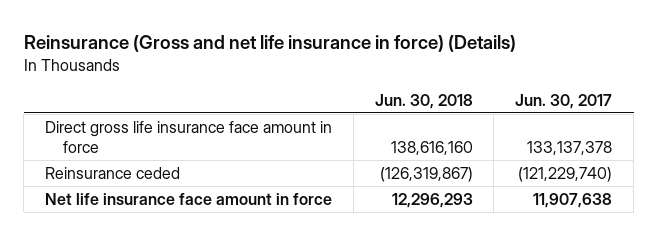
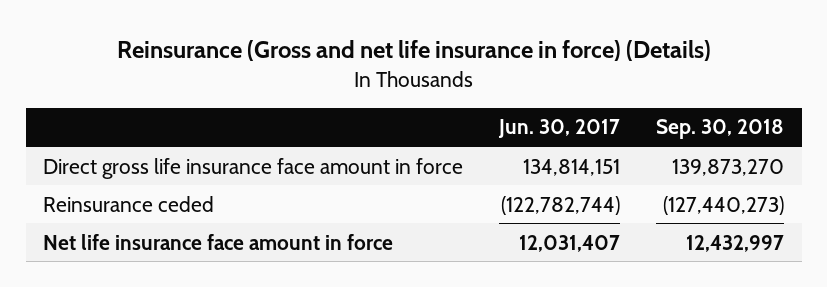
- | Jun. 30, 2018 | Jun. 30, 2017
+ | Jun. 30, 2017 | Sep. 30, 2018
- Direct gross life insurance face amount in force | 138,616,160 | 133,137,378
- Reinsurance ceded | (126,319,867) | (121,229,740)
- Net life insurance face amount in force | 12,296,293 | 11,907,638
+ Direct gross life insurance face amount in force | 134,814,151 | 139,873,270
+ Reinsurance ceded | (122,782,744) | (127,440,273)
+ Net life insurance face amount in force | 12,031,407 | 12,432,997

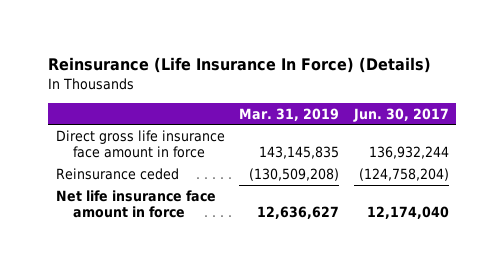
- Reinsurance (Gross and net life insurance in force) (Details)
+ Reinsurance (Life Insurance In Force) (Details)
- | Jun. 30, 2017 | Sep. 30, 2018
+ | Mar. 31, 2019 | Jun. 30, 2017
- Direct gross life insurance face amount in force | 134,814,151 | 139,873,270
- Reinsurance ceded | (122,782,744) | (127,440,273)
- Net life insurance face amount in force | 12,031,407 | 12,432,997
+ Direct gross life insurance face amount in force | 143,145,835 | 136,932,244
+ Reinsurance ceded | (130,509,208) | (124,758,204)
+ Net life insurance face amount in force | 12,636,627 | 12,174,040

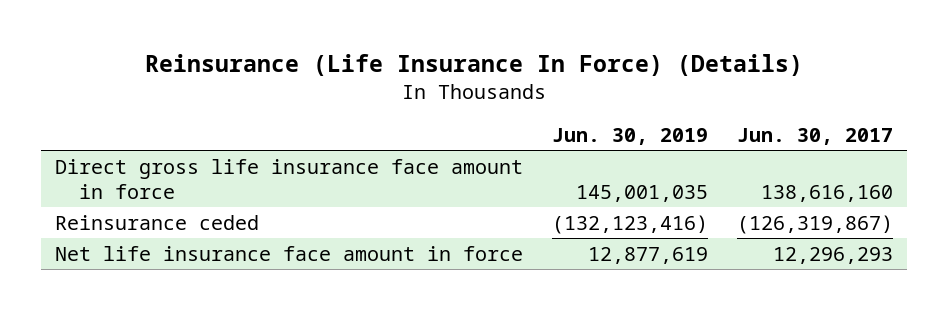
- | Mar. 31, 2019 | Jun. 30, 2017
+ | Jun. 30, 2019 | Jun. 30, 2017
- Direct gross life insurance face amount in force | 143,145,835 | 136,932,244
- Reinsurance ceded | (130,509,208) | (124,758,204)
- Net life insurance face amount in force | 12,636,627 | 12,174,040
+ Direct gross life insurance face amount in force | 145,001,035 | 138,616,160
+ Reinsurance ceded | (132,123,416) | (126,319,867)
+ Net life insurance face amount in force | 12,877,619 | 12,296,293

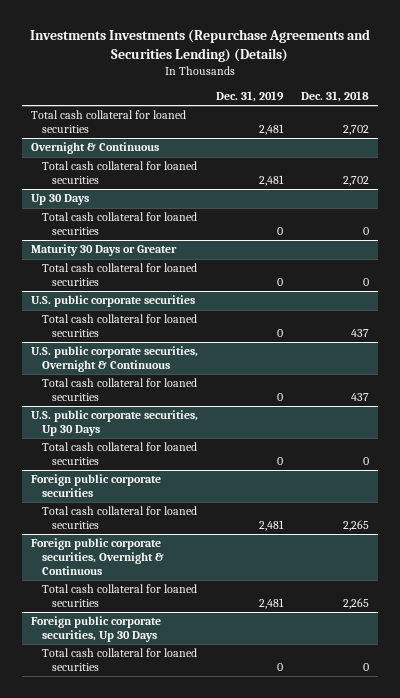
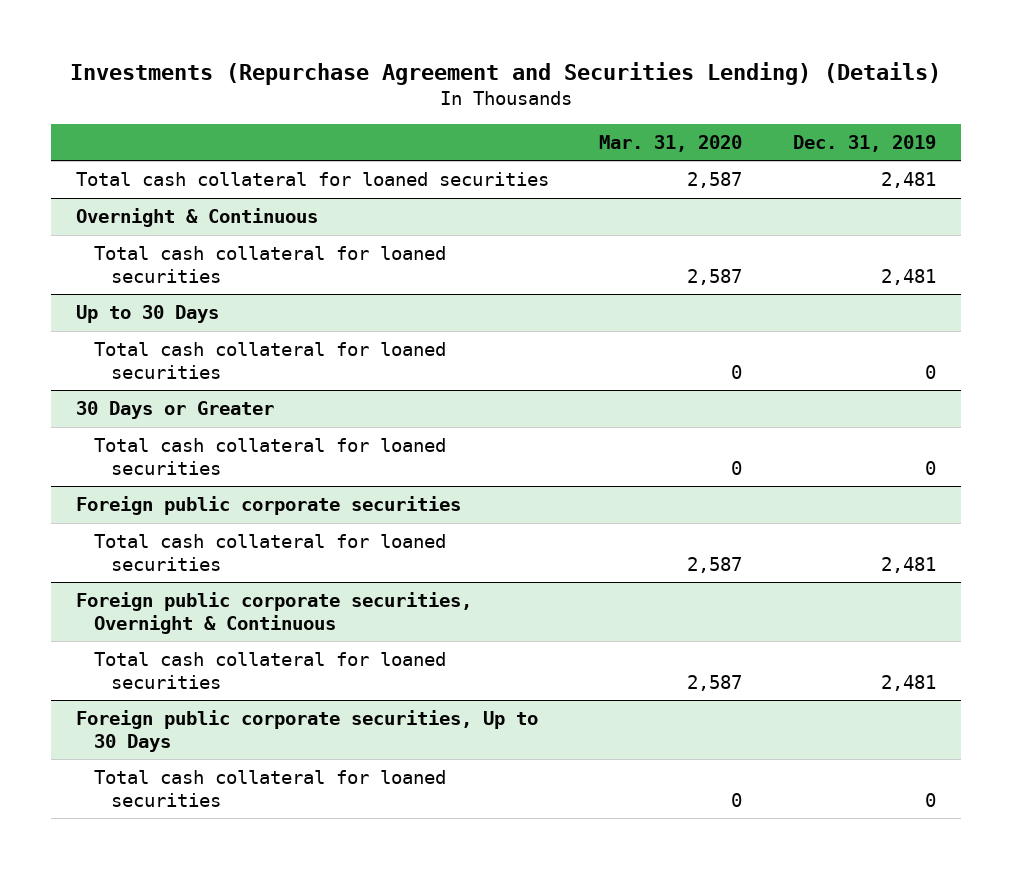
- Investments Investments (Repurchase Agreements and Securities Lending) (Details)
+ Investments (Repurchase Agreement and Securities Lending) (Details)
- | Dec. 31, 2019 | Dec. 31, 2018
+ | Mar. 31, 2020 | Dec. 31, 2019
- Up 30 Days
- Total cash collateral for loaned securities | 0 | 0
- Maturity 30 Days or Greater
- Total cash collateral for loaned securities | 0 | 0
- U.S. public corporate securities
- Total cash collateral for loaned securities | 0 | 437
- U.S. public corporate securities, Overnight & Continuous
+ Up to 30 Days
- U.S. public corporate securities, Up 30 Days
+ 30 Days or Greater
- Foreign public corporate securities, Up 30 Days
+ Foreign public corporate securities, Up to 30 Days

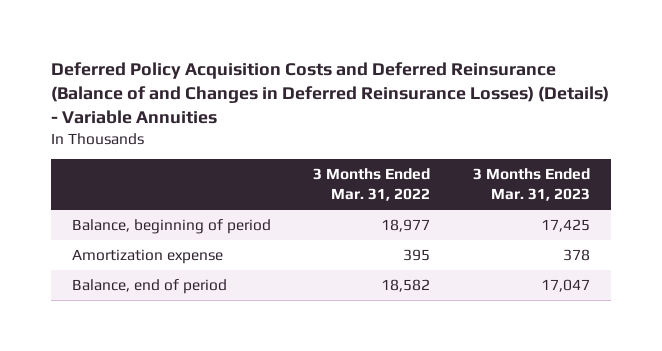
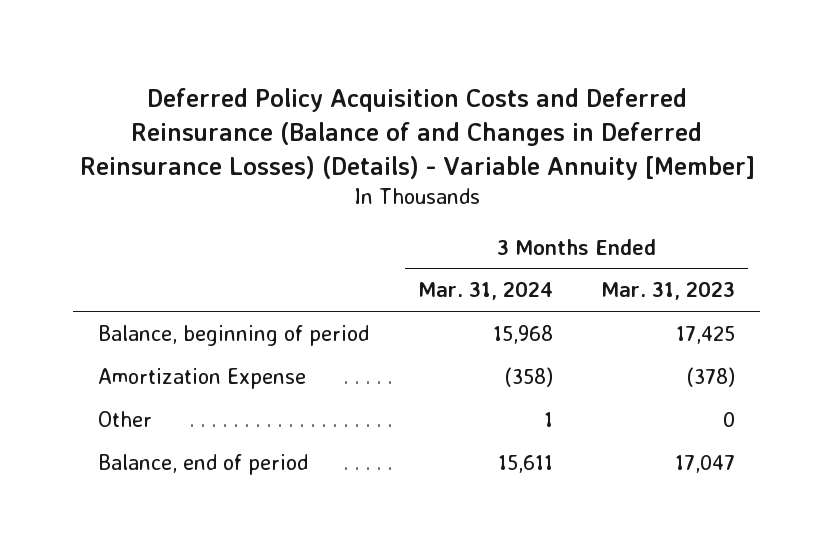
- Deferred Policy Acquisition Costs and Deferred Reinsurance (Balance of and Changes in Deferred Reinsurance Losses) (Details) - Variable Annuities
+ Deferred Policy Acquisition Costs and Deferred Reinsurance (Balance of and Changes in Deferred Reinsurance Losses) (Details) - Variable Annuity [Member]
- | 3 Months Ended Mar. 31, 2022 | 3 Months Ended Mar. 31, 2023
+ | 3 Months Ended Mar. 31, 2024 | 3 Months Ended Mar. 31, 2023
- Amortization expense | 395 | 378
+ Amortization Expense | (358) | (378)
+ Other | 1 | 0

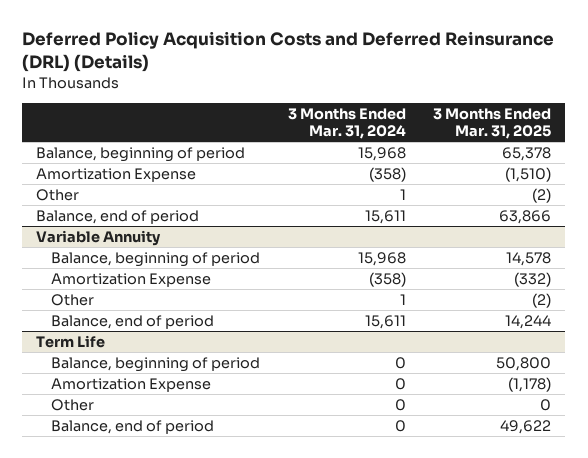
- Deferred Policy Acquisition Costs and Deferred Reinsurance (Balance of and Changes in Deferred Reinsurance Losses) (Details) - Variable Annuity [Member]
+ Deferred Policy Acquisition Costs and Deferred Reinsurance (DRL) (Details)
- | 3 Months Ended Mar. 31, 2024 | 3 Months Ended Mar. 31, 2023
+ | 3 Months Ended Mar. 31, 2024 | 3 Months Ended Mar. 31, 2025
+ Variable Annuity
+ Balance, beginning of period | 15,968 | 14,578
+ Amortization Expense | (358) | (332)
+ Other | 1 | (2)
+ Balance, end of period | 15,611 | 14,244
+ Term Life
+ Balance, beginning of period | 0 | 50,800
+ Amortization Expense | 0 | (1,178)
+ Other | 0 | 0
+ Balance, end of period | 0 | 49,622

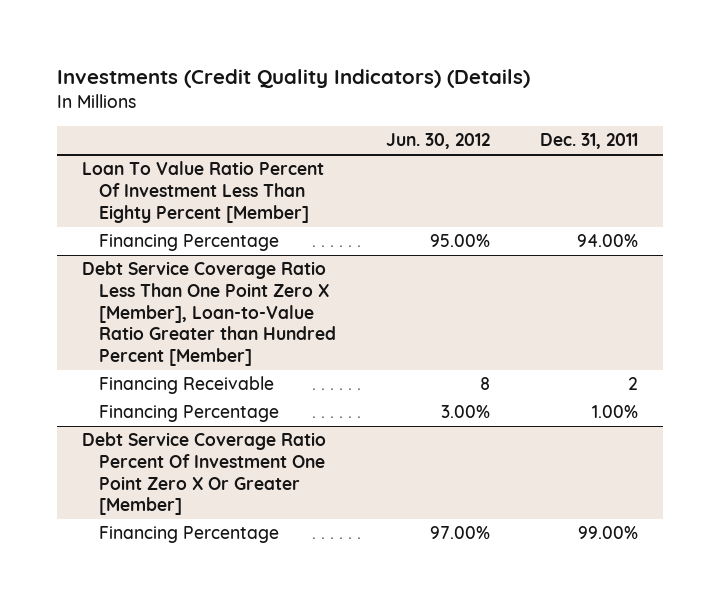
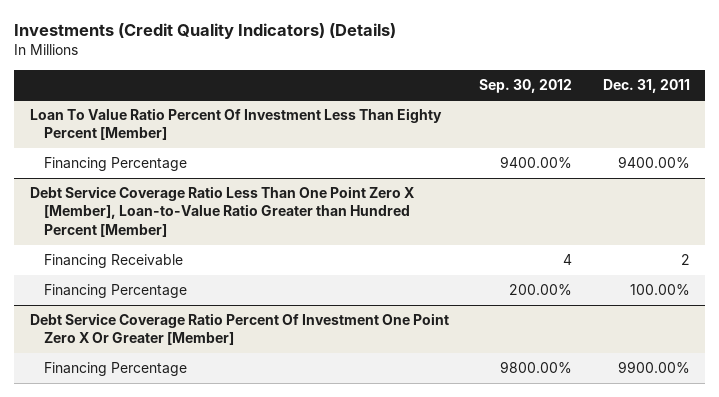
- | Jun. 30, 2012 | Dec. 31, 2011
+ | Sep. 30, 2012 | Dec. 31, 2011
@ Loan To Value Ratio Percent Of Investment Less Than Eighty Percent [Member]
- Financing Percentage | 95.00% | 94.00%
+ Financing Percentage | 9400.00% | 9400.00%
@ Debt Service Coverage Ratio Less Than One Point Zero X [Member], Loan-to-Value Ratio Greater than Hundred Percent [Member]
- Financing Percentage | 3.00% | 1.00%
+ Financing Percentage | 200.00% | 100.00%
@ Debt Service Coverage Ratio Percent Of Investment One Point Zero X Or Greater [Member]
- Financing Percentage | 97.00% | 99.00%
+ Financing Percentage | 9800.00% | 9900.00%

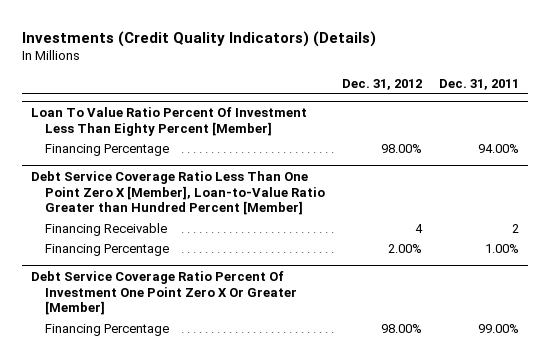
- | Sep. 30, 2012 | Dec. 31, 2011
+ | Dec. 31, 2012 | Dec. 31, 2011
@ Loan To Value Ratio Percent Of Investment Less Than Eighty Percent [Member]
- Financing Percentage | 9400.00% | 9400.00%
+ Financing Percentage | 98.00% | 94.00%
@ Debt Service Coverage Ratio Less Than One Point Zero X [Member], Loan-to-Value Ratio Greater than Hundred Percent [Member]
- Financing Percentage | 200.00% | 100.00%
+ Financing Percentage | 2.00% | 1.00%
@ Debt Service Coverage Ratio Percent Of Investment One Point Zero X Or Greater [Member]
- Financing Percentage | 9800.00% | 9900.00%
+ Financing Percentage | 98.00% | 99.00%

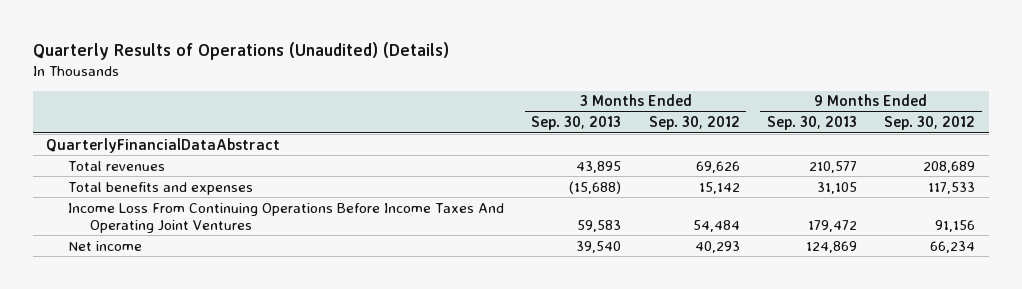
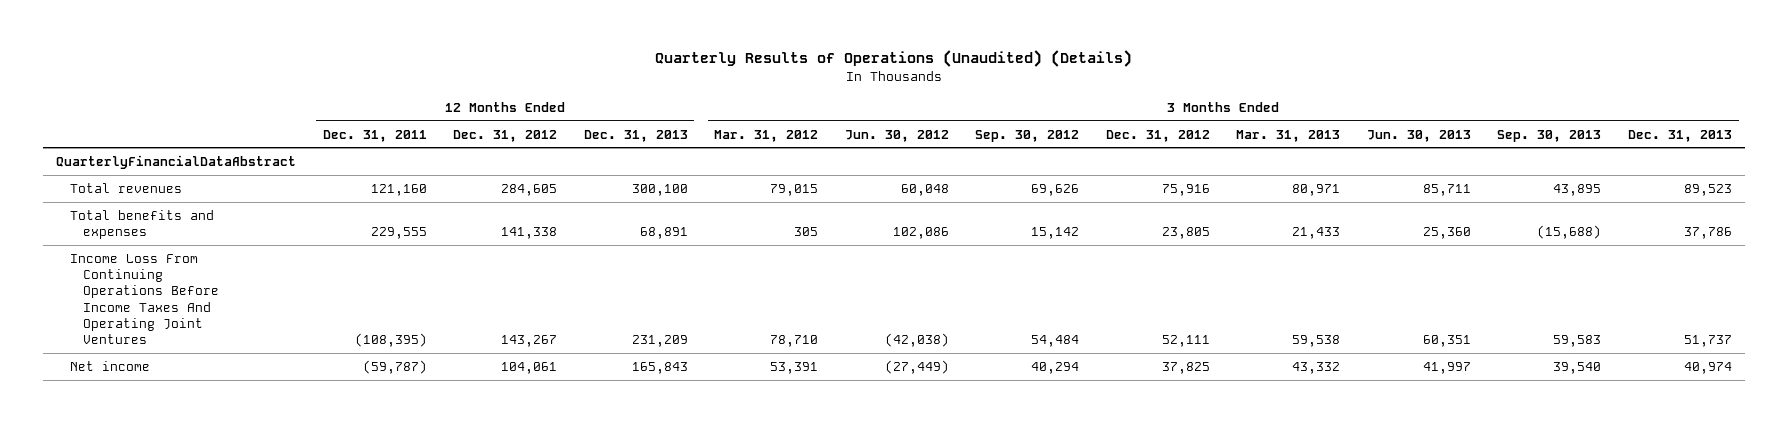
- | 3 Months Ended Sep. 30, 2013 | 3 Months Ended Sep. 30, 2012 | 9 Months Ended Sep. 30, 2013 | 9 Months Ended Sep. 30, 2012
+ | 12 Months Ended Dec. 31, 2011 | 12 Months Ended Dec. 31, 2012 | 12 Months Ended Dec. 31, 2013 | 3 Months Ended Mar. 31, 2012 | 3 Months Ended Jun. 30, 2012 | 3 Months Ended Sep. 30, 2012 | 3 Months Ended Dec. 31, 2012 | 3 Months Ended Mar. 31, 2013 | 3 Months Ended Jun. 30, 2013 | 3 Months Ended Sep. 30, 2013 | 3 Months Ended Dec. 31, 2013
- Net income | 39,540 | 40,293 | 124,869 | 66,234
+ Net income | (59,787) | 104,061 | 165,843 | 53,391 | (27,449) | 40,294 | 37,825 | 43,332 | 41,997 | 39,540 | 40,974

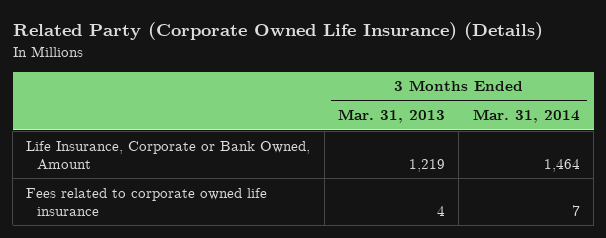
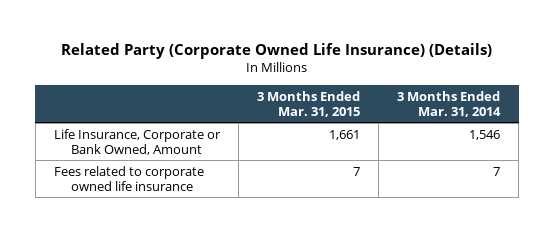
- | 3 Months Ended Mar. 31, 2013 | 3 Months Ended Mar. 31, 2014
+ | 3 Months Ended Mar. 31, 2015 | 3 Months Ended Mar. 31, 2014
- Life Insurance, Corporate or Bank Owned, Amount | 1,219 | 1,464
+ Life Insurance, Corporate or Bank Owned, Amount | 1,661 | 1,546

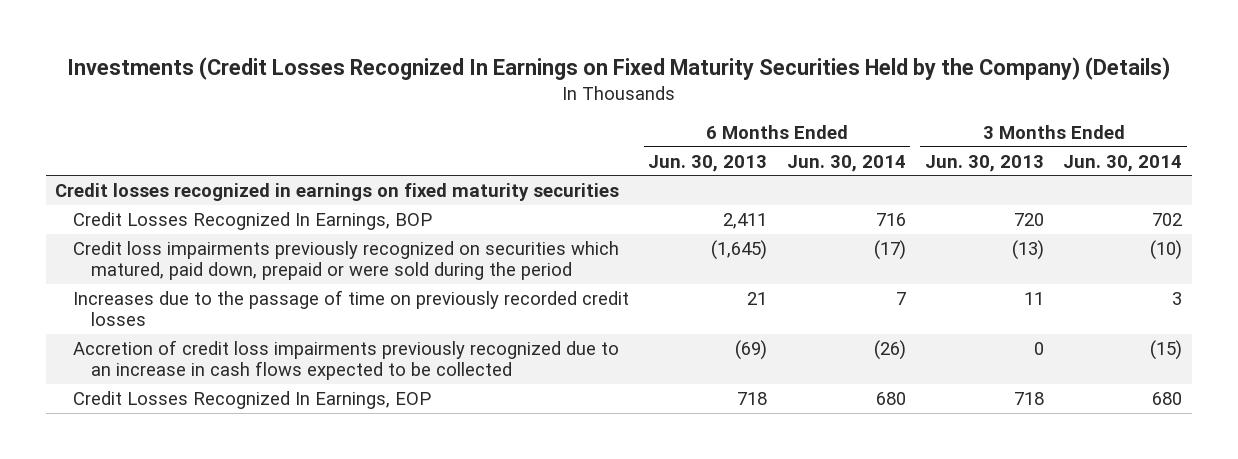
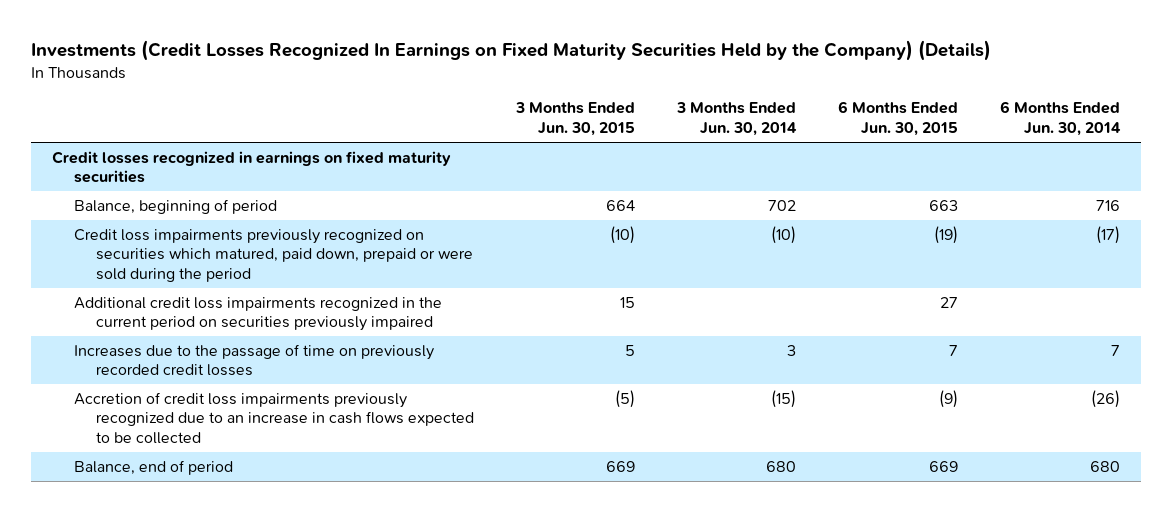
- | 6 Months Ended Jun. 30, 2013 | 6 Months Ended Jun. 30, 2014 | 3 Months Ended Jun. 30, 2013 | 3 Months Ended Jun. 30, 2014
+ | 3 Months Ended Jun. 30, 2015 | 3 Months Ended Jun. 30, 2014 | 6 Months Ended Jun. 30, 2015 | 6 Months Ended Jun. 30, 2014
- Credit Losses Recognized In Earnings, BOP | 2,411 | 716 | 720 | 702
+ Balance, beginning of period | 664 | 702 | 663 | 716
+ Additional credit loss impairments recognized in the current period on securities previously impaired | 15 | | 27 |
- Credit Losses Recognized In Earnings, EOP | 718 | 680 | 718 | 680
+ Balance, end of period | 669 | 680 | 669 | 680

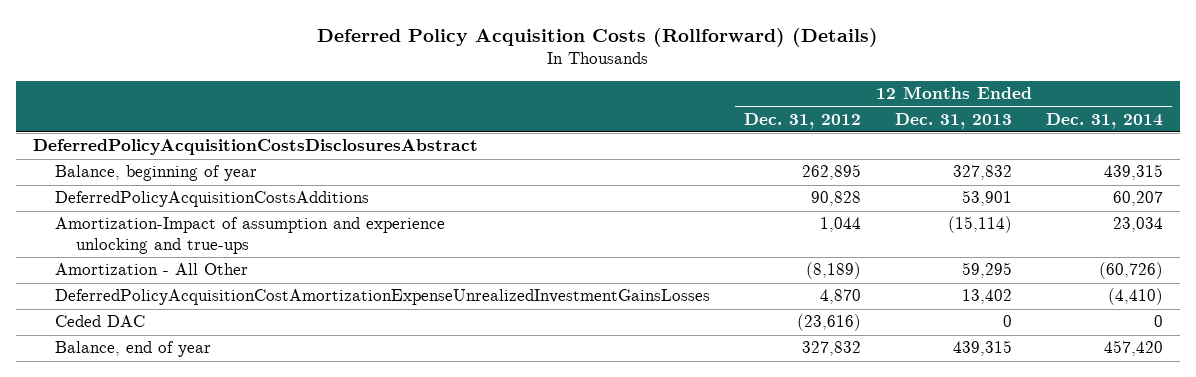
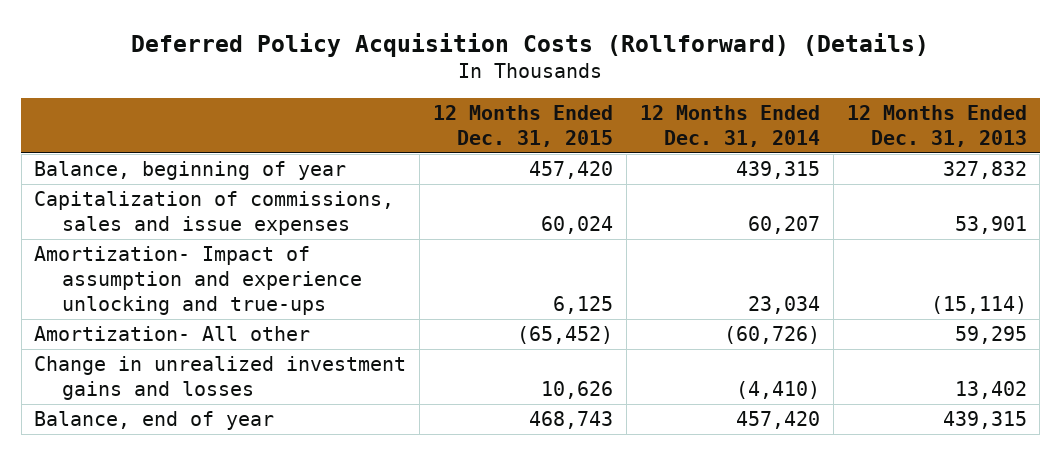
- | 12 Months Ended Dec. 31, 2012 | 12 Months Ended Dec. 31, 2013 | 12 Months Ended Dec. 31, 2014
+ | 12 Months Ended Dec. 31, 2015 | 12 Months Ended Dec. 31, 2014 | 12 Months Ended Dec. 31, 2013
- DeferredPolicyAcquisitionCostsDisclosuresAbstract
- DeferredPolicyAcquisitionCostsAdditions | 90,828 | 53,901 | 60,207
- Amortization-Impact of assumption and experience unlocking and true-ups | 1,044 | (15,114) | 23,034
- Amortization - All Other | (8,189) | 59,295 | (60,726)
- DeferredPolicyAcquisitionCostAmortizationExpenseUnrealizedInvestmentGainsLosses | 4,870 | 13,402 | (4,410)
- Ceded DAC | (23,616) | 0 | 0
+ Capitalization of commissions, sales and issue expenses | 60,024 | 60,207 | 53,901
+ Amortization- Impact of assumption and experience unlocking and true-ups | 6,125 | 23,034 | (15,114)
+ Amortization- All other | (65,452) | (60,726) | 59,295
+ Change in unrealized investment gains and losses | 10,626 | (4,410) | 13,402

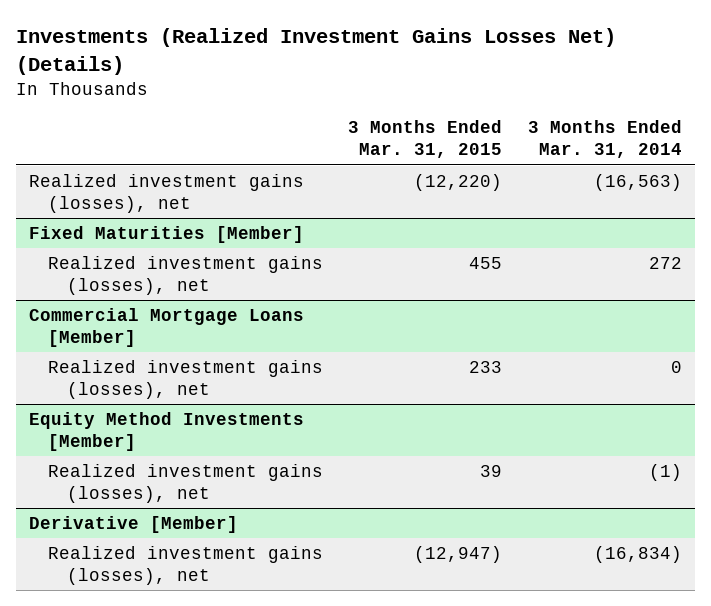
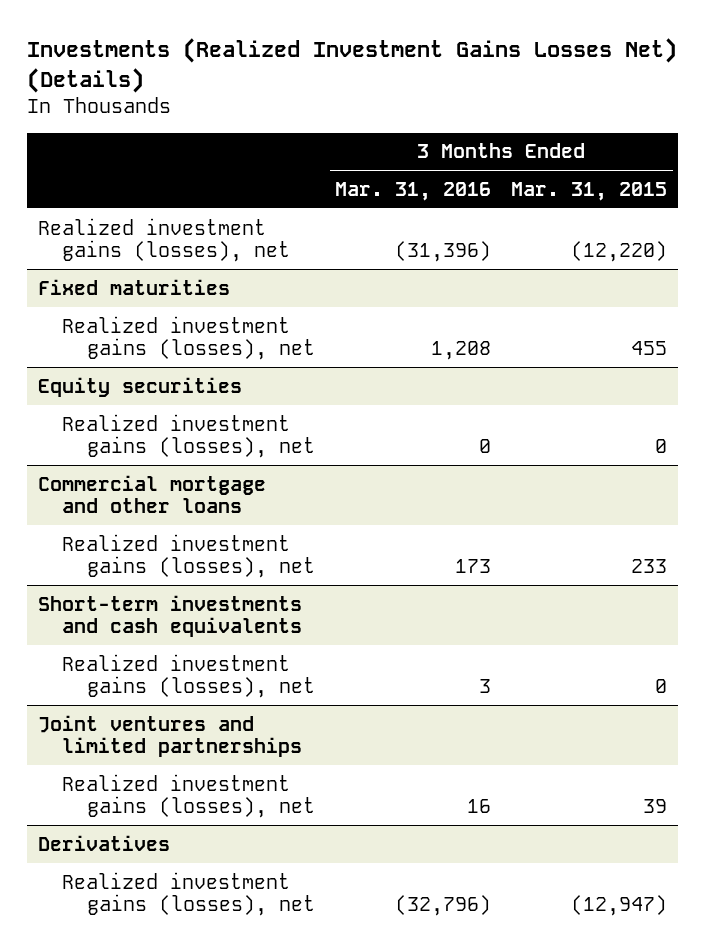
- | 3 Months Ended Mar. 31, 2015 | 3 Months Ended Mar. 31, 2014
+ | 3 Months Ended Mar. 31, 2016 | 3 Months Ended Mar. 31, 2015
- Fixed Maturities [Member]
+ Fixed maturities
- Commercial Mortgage Loans [Member]
+ Equity securities
+ Realized investment gains (losses), net | 0 | 0
+ Commercial mortgage and other loans
- Equity Method Investments [Member]
+ Short-term investments and cash equivalents
+ Realized investment gains (losses), net | 3 | 0
+ Joint ventures and limited partnerships
- Derivative [Member]
+ Derivatives

